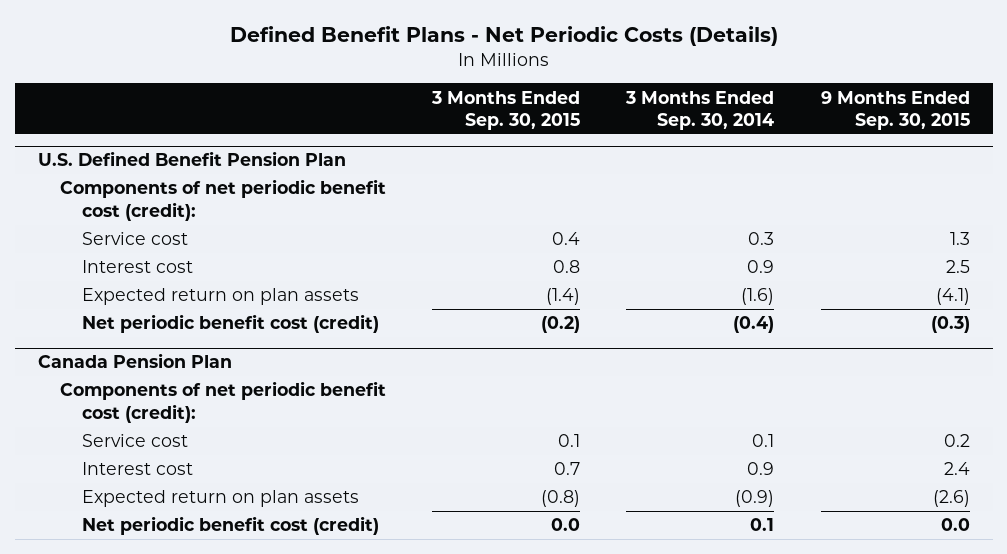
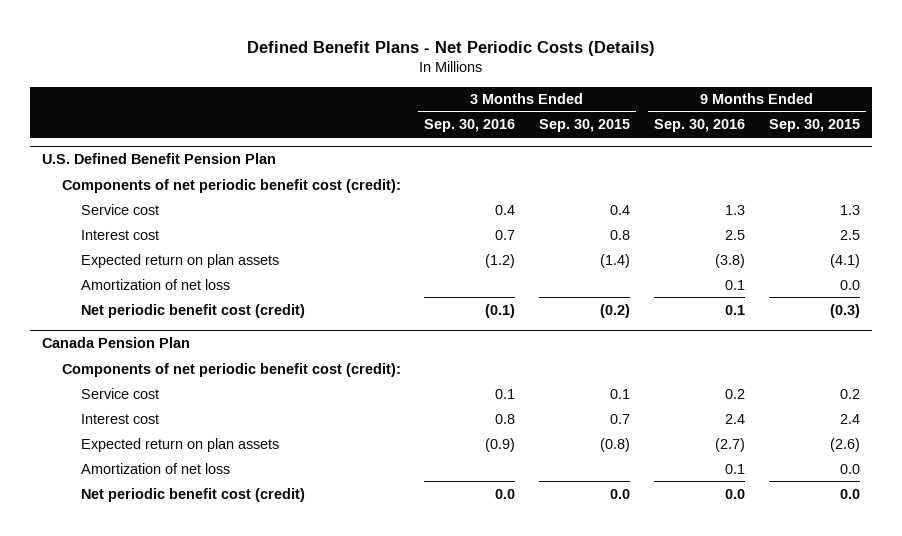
- | 3 Months Ended Sep. 30, 2015 | 3 Months Ended Sep. 30, 2014 | 9 Months Ended Sep. 30, 2015
+ | 3 Months Ended Sep. 30, 2016 | 3 Months Ended Sep. 30, 2015 | 9 Months Ended Sep. 30, 2016 | 9 Months Ended Sep. 30, 2015
@ U.S. Defined Benefit Pension Plan
+ Amortization of net loss | | | 0.1 | 0.0
@ Canada Pension Plan
+ Amortization of net loss | | | 0.1 | 0.0

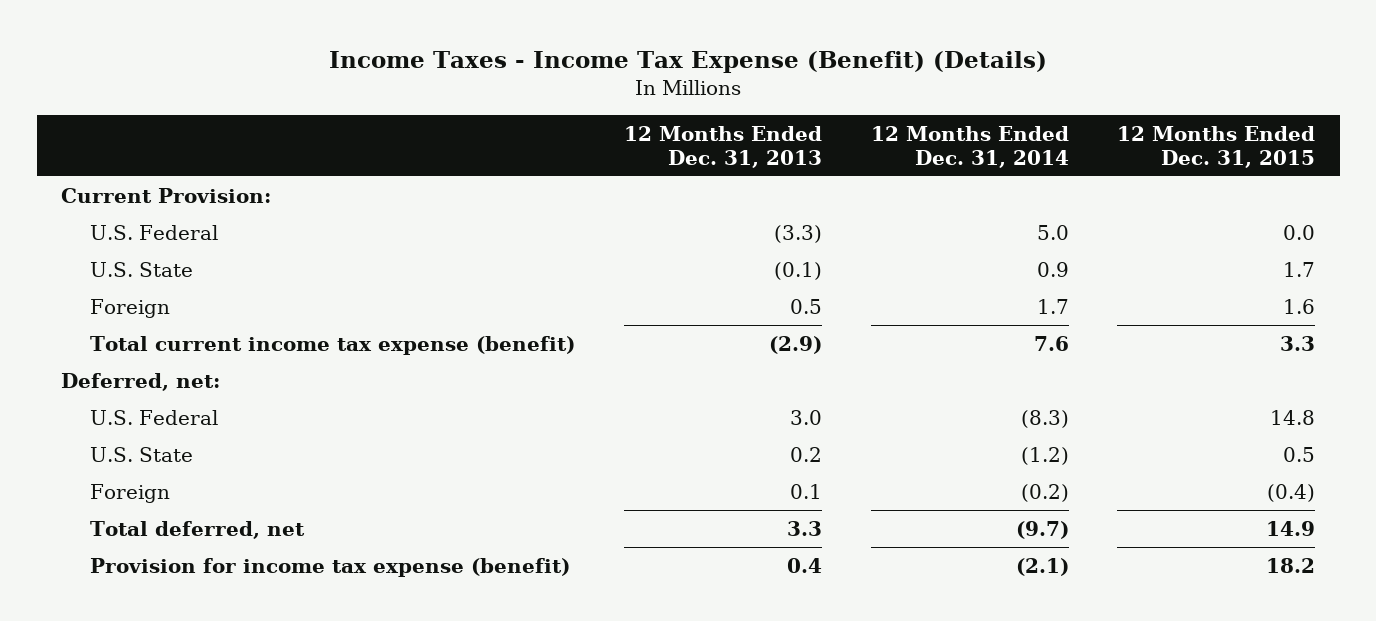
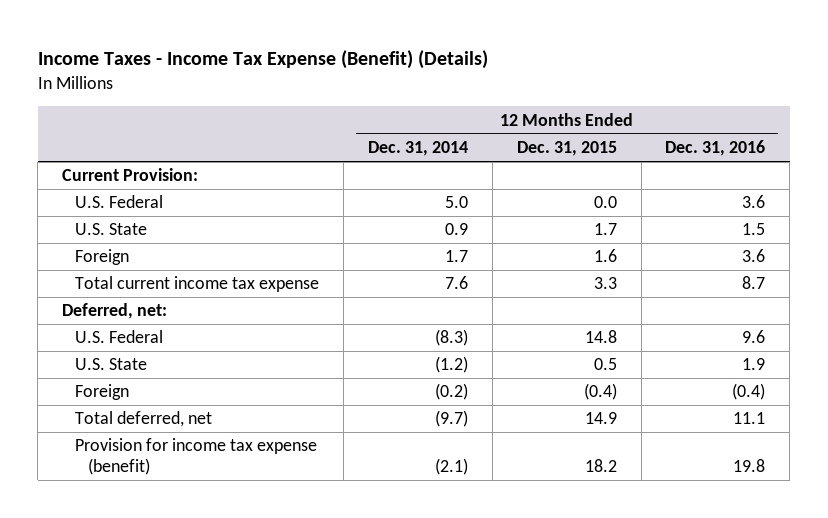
- | 12 Months Ended Dec. 31, 2013 | 12 Months Ended Dec. 31, 2014 | 12 Months Ended Dec. 31, 2015
+ | 12 Months Ended Dec. 31, 2014 | 12 Months Ended Dec. 31, 2015 | 12 Months Ended Dec. 31, 2016
- Total current income tax expense (benefit) | (2.9) | 7.6 | 3.3
+ Total current income tax expense | 7.6 | 3.3 | 8.7

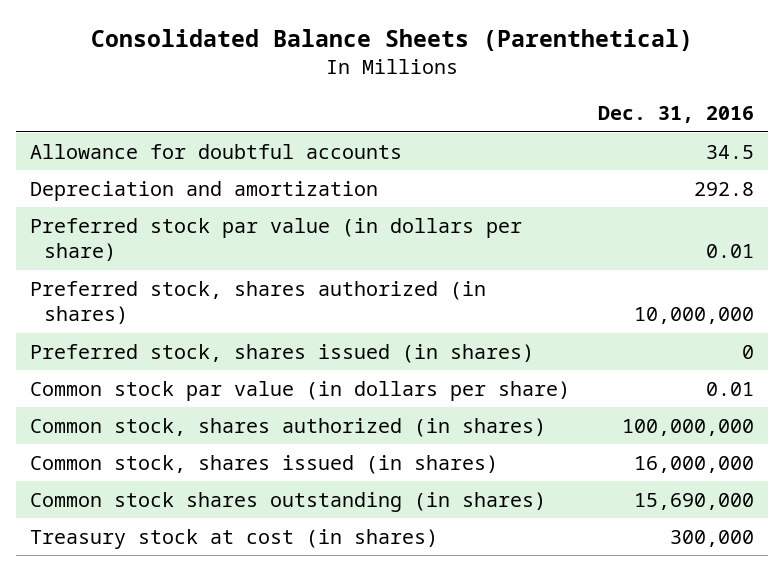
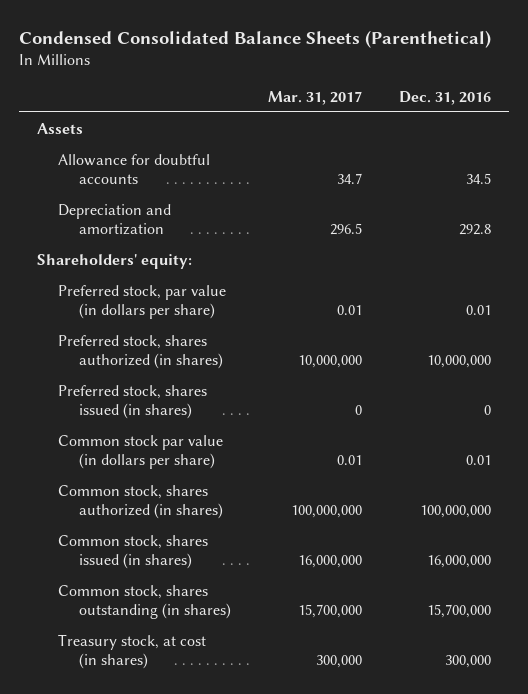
- Consolidated Balance Sheets (Parenthetical)
+ Condensed Consolidated Balance Sheets (Parenthetical)
- | Dec. 31, 2016
+ | Mar. 31, 2017 | Dec. 31, 2016
+ Assets
- Preferred stock par value (in dollars per share) | 0.01
+ Shareholders' equity:
+ Preferred stock, par value (in dollars per share) | 0.01 | 0.01
- Common stock shares outstanding (in shares) | 15,690,000
- Treasury stock at cost (in shares) | 300,000
+ Common stock, shares outstanding (in shares) | 15,700,000 | 15,700,000
+ Treasury stock, at cost (in shares) | 300,000 | 300,000

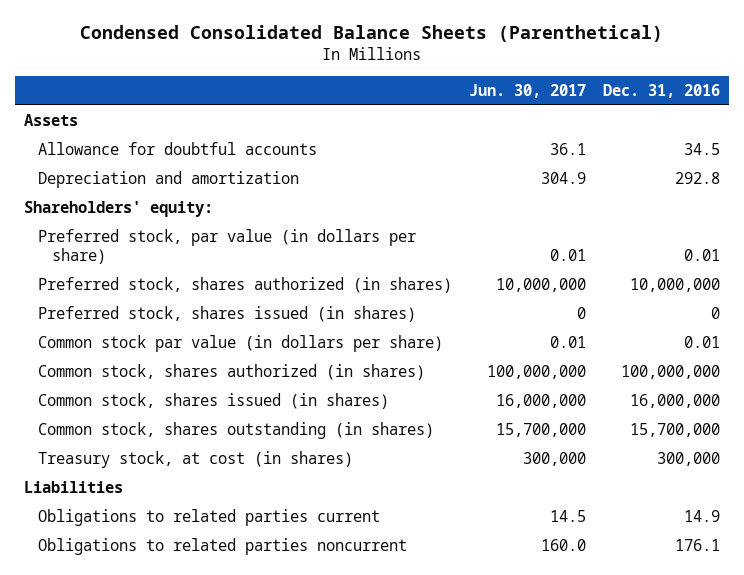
- | Mar. 31, 2017 | Dec. 31, 2016
+ | Jun. 30, 2017 | Dec. 31, 2016
+ Liabilities
+ Obligations to related parties current | 14.5 | 14.9
+ Obligations to related parties noncurrent | 160.0 | 176.1

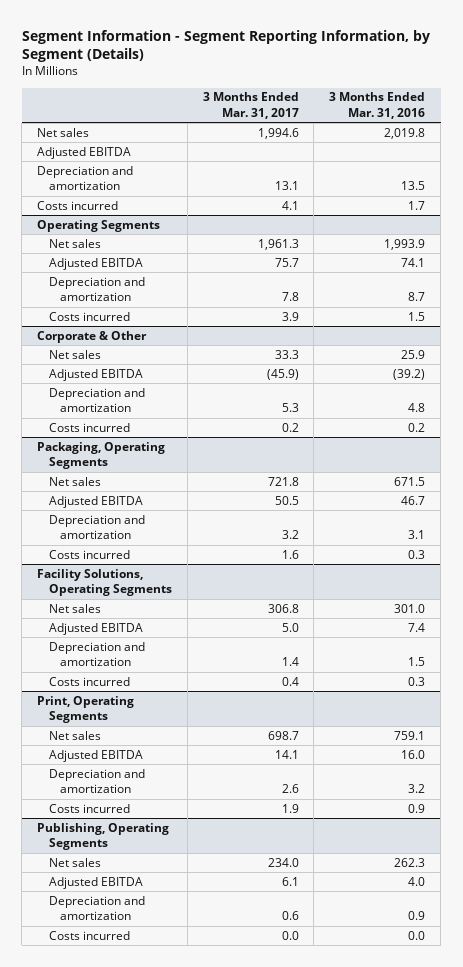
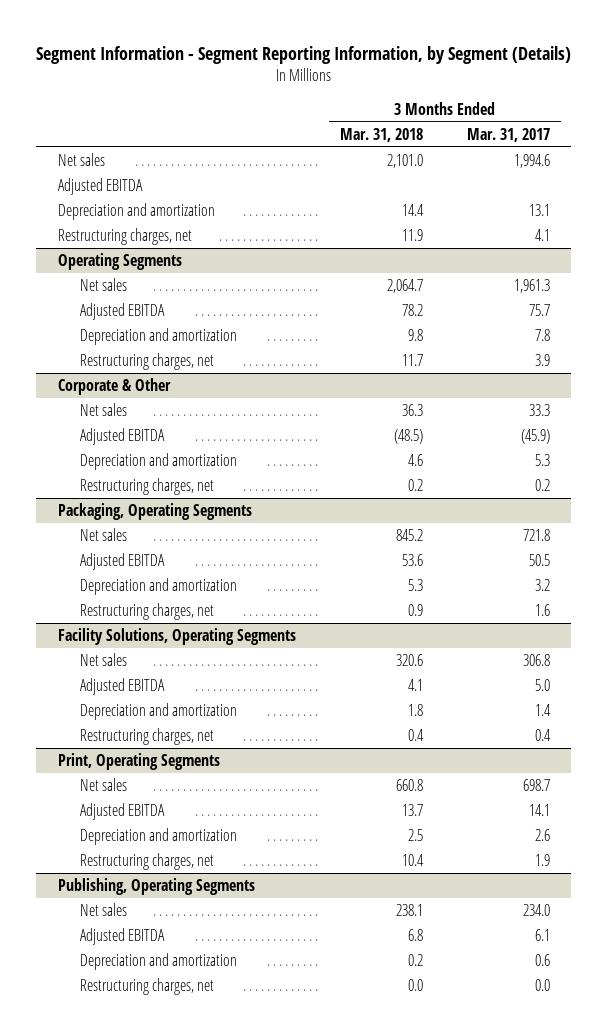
- | 3 Months Ended Mar. 31, 2017 | 3 Months Ended Mar. 31, 2016
+ | 3 Months Ended Mar. 31, 2018 | 3 Months Ended Mar. 31, 2017
- Costs incurred | 4.1 | 1.7
+ Restructuring charges, net | 11.9 | 4.1
@ Operating Segments
- Costs incurred | 3.9 | 1.5
+ Restructuring charges, net | 11.7 | 3.9
@ Corporate & Other
- Costs incurred | 0.2 | 0.2
+ Restructuring charges, net | 0.2 | 0.2
@ Packaging, Operating Segments
- Costs incurred | 1.6 | 0.3
+ Restructuring charges, net | 0.9 | 1.6
@ Facility Solutions, Operating Segments
- Costs incurred | 0.4 | 0.3
+ Restructuring charges, net | 0.4 | 0.4
@ Print, Operating Segments
- Costs incurred | 1.9 | 0.9
+ Restructuring charges, net | 10.4 | 1.9
@ Publishing, Operating Segments
- Costs incurred | 0.0 | 0.0
+ Restructuring charges, net | 0.0 | 0.0

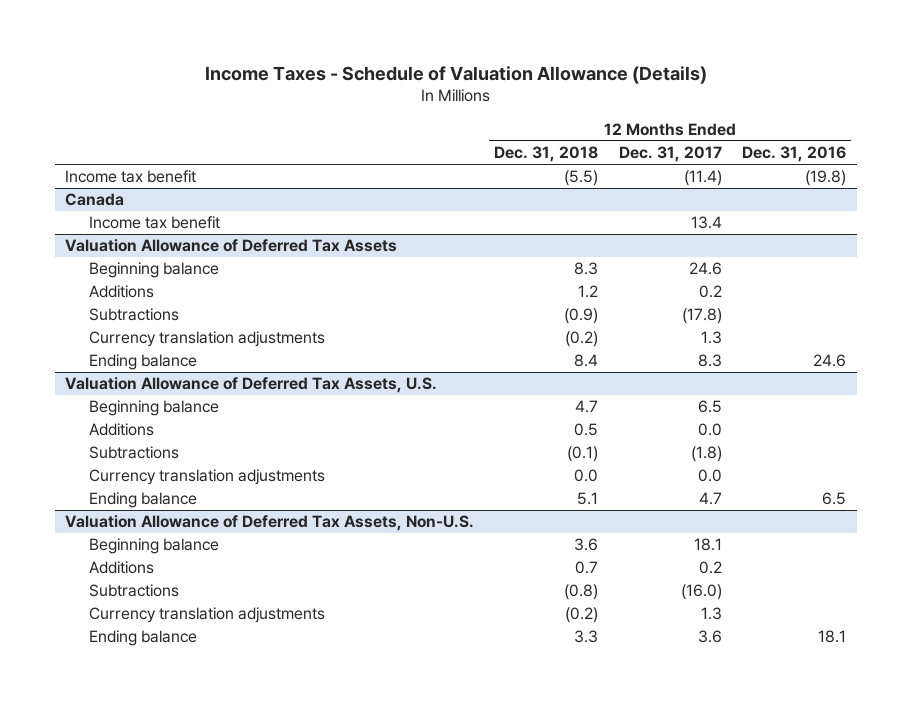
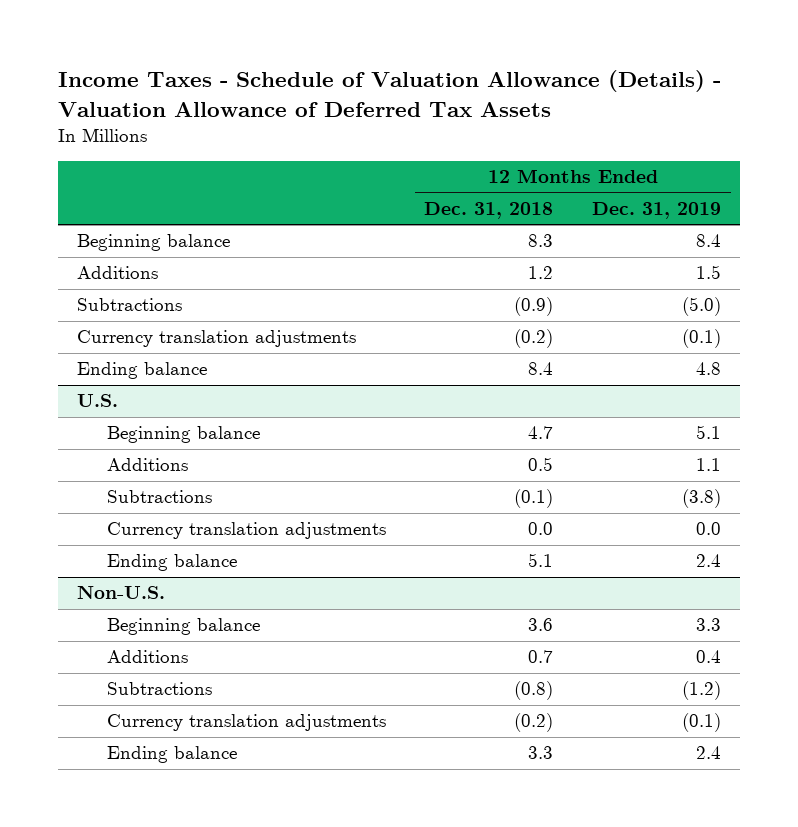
- Income Taxes - Schedule of Valuation Allowance (Details)
+ Income Taxes - Schedule of Valuation Allowance (Details) - Valuation Allowance of Deferred Tax Assets
- | 12 Months Ended Dec. 31, 2018 | 12 Months Ended Dec. 31, 2017 | 12 Months Ended Dec. 31, 2016
+ | 12 Months Ended Dec. 31, 2018 | 12 Months Ended Dec. 31, 2019
- Income tax benefit | (5.5) | (11.4) | (19.8)
- Canada
- Income tax benefit | | 13.4 |
- Valuation Allowance of Deferred Tax Assets
- Valuation Allowance of Deferred Tax Assets, U.S.
+ U.S.
- Valuation Allowance of Deferred Tax Assets, Non-U.S.
+ Non-U.S.

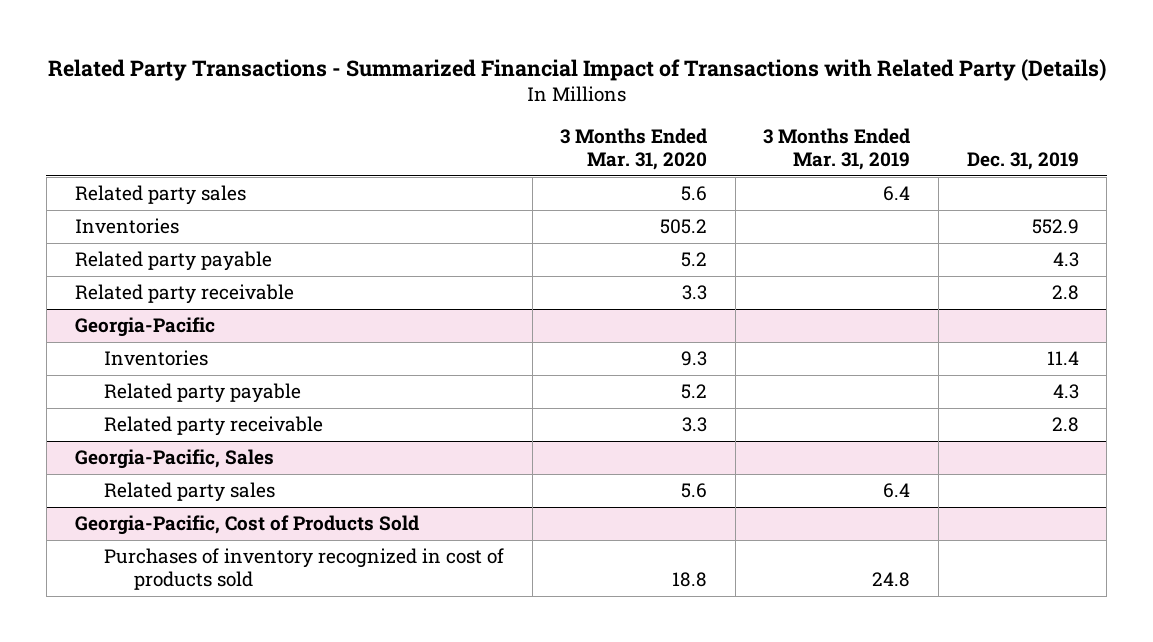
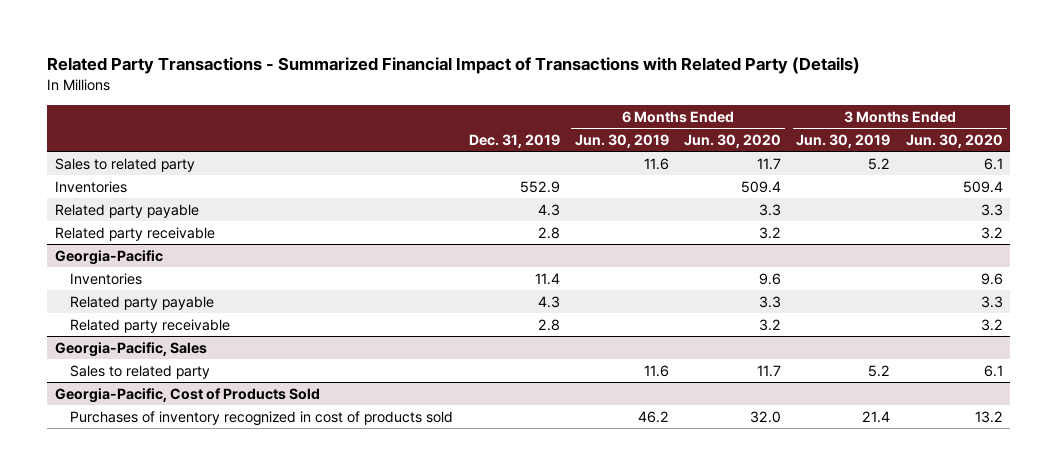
- | 3 Months Ended Mar. 31, 2020 | 3 Months Ended Mar. 31, 2019 | Dec. 31, 2019
+ | Dec. 31, 2019 | 6 Months Ended Jun. 30, 2019 | 6 Months Ended Jun. 30, 2020 | 3 Months Ended Jun. 30, 2019 | 3 Months Ended Jun. 30, 2020
- Related party sales | 5.6 | 6.4 |
+ Sales to related party | | 11.6 | 11.7 | 5.2 | 6.1
@ Georgia-Pacific, Sales
- Related party sales | 5.6 | 6.4 |
+ Sales to related party | | 11.6 | 11.7 | 5.2 | 6.1

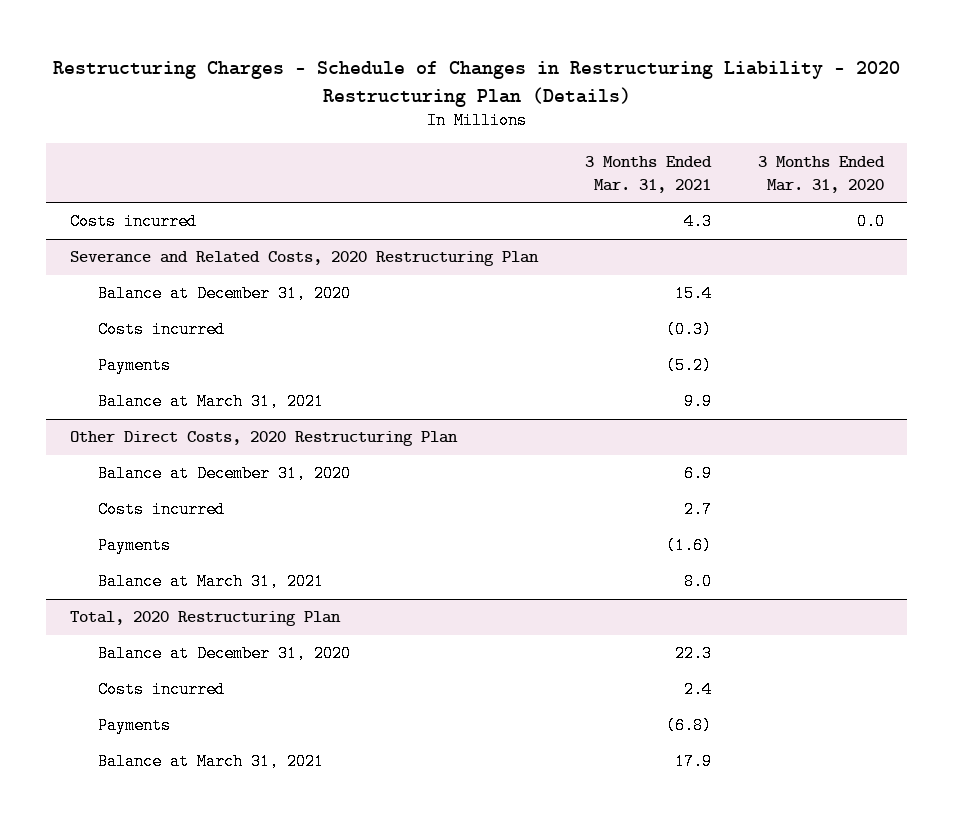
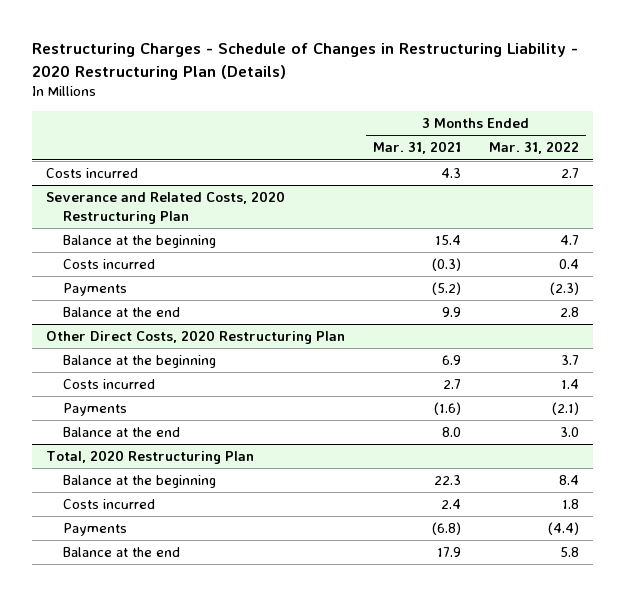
- | 3 Months Ended Mar. 31, 2021 | 3 Months Ended Mar. 31, 2020
+ | 3 Months Ended Mar. 31, 2021 | 3 Months Ended Mar. 31, 2022
@ Severance and Related Costs, 2020 Restructuring Plan
- Balance at December 31, 2020 | 15.4 |
+ Balance at the beginning | 15.4 | 4.7
- Balance at March 31, 2021 | 9.9 |
+ Balance at the end | 9.9 | 2.8
@ Other Direct Costs, 2020 Restructuring Plan
- Balance at December 31, 2020 | 6.9 |
+ Balance at the beginning | 6.9 | 3.7
- Balance at March 31, 2021 | 8.0 |
+ Balance at the end | 8.0 | 3.0
@ Total, 2020 Restructuring Plan
- Balance at December 31, 2020 | 22.3 |
+ Balance at the beginning | 22.3 | 8.4
- Balance at March 31, 2021 | 17.9 |
+ Balance at the end | 17.9 | 5.8

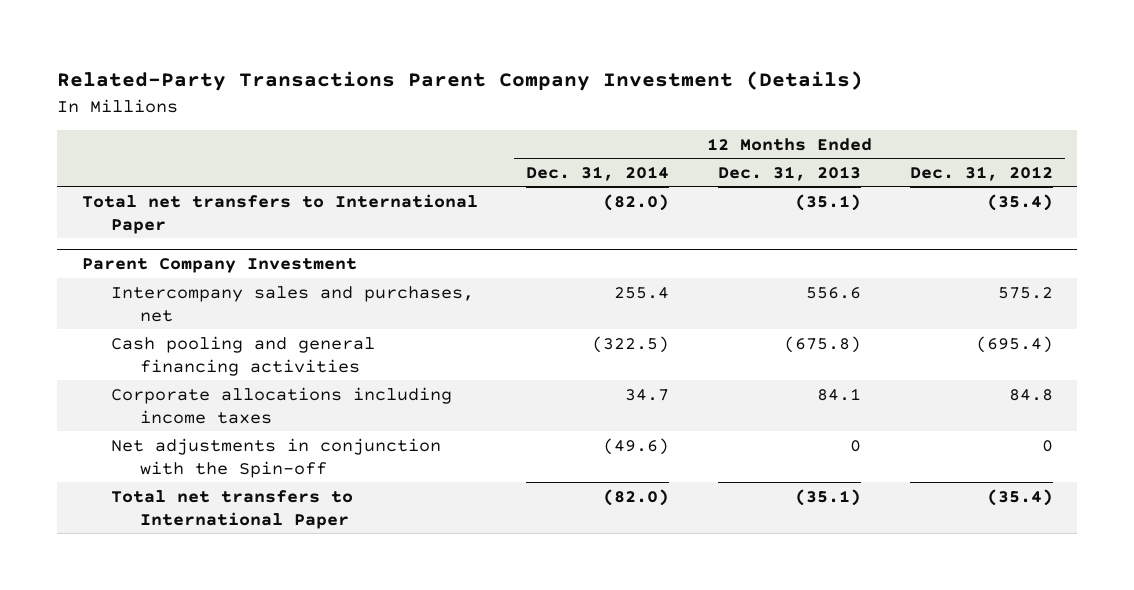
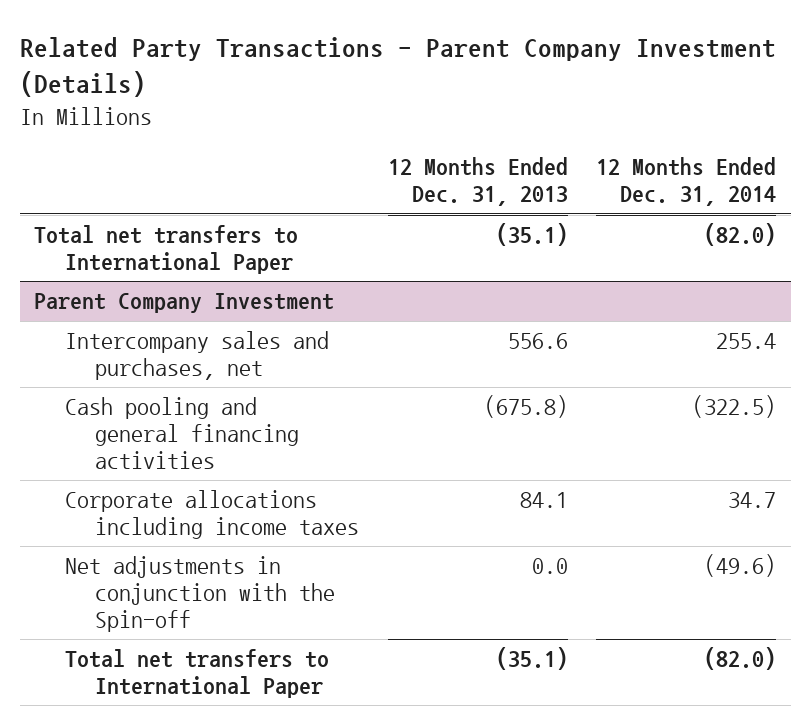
- Related-Party Transactions Parent Company Investment (Details)
+ Related Party Transactions - Parent Company Investment (Details)
- | 12 Months Ended Dec. 31, 2014 | 12 Months Ended Dec. 31, 2013 | 12 Months Ended Dec. 31, 2012
+ | 12 Months Ended Dec. 31, 2013 | 12 Months Ended Dec. 31, 2014
@ Parent Company Investment
- Net adjustments in conjunction with the Spin-off | (49.6) | 0 | 0
+ Net adjustments in conjunction with the Spin-off | 0.0 | (49.6)

